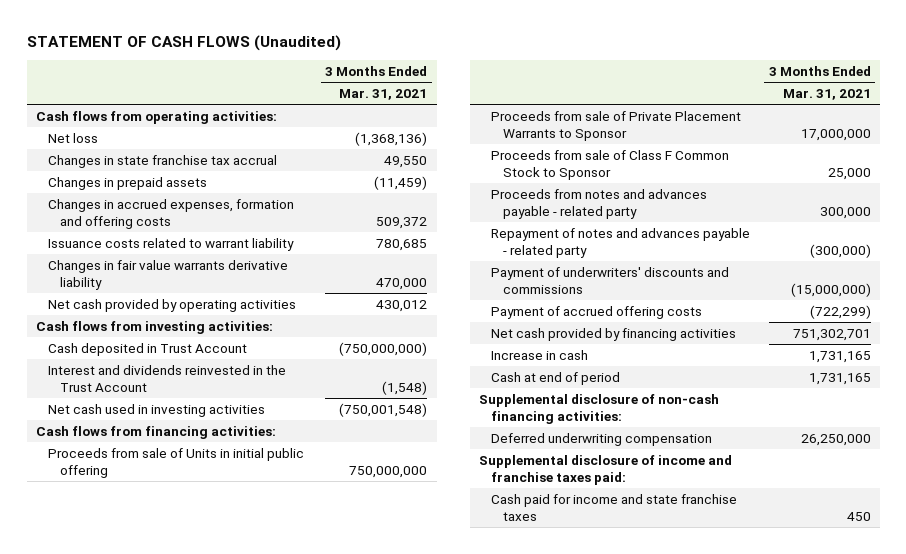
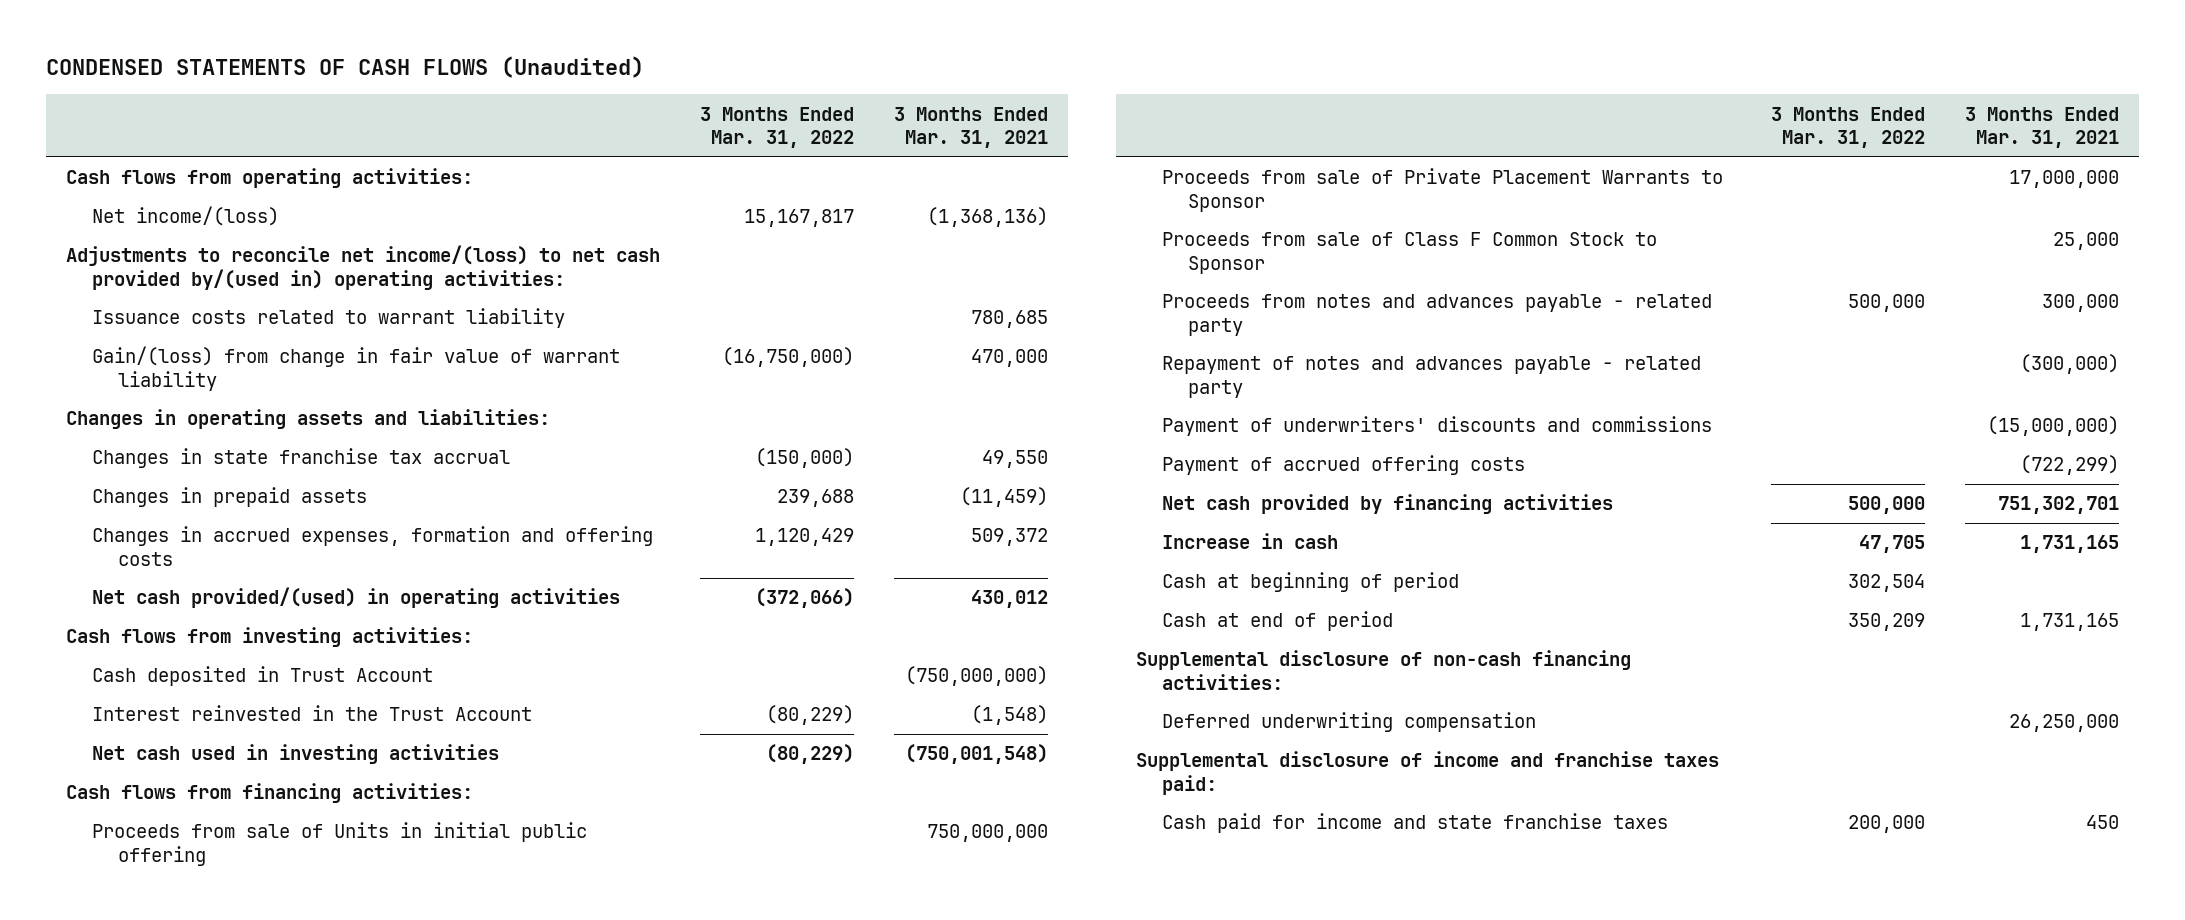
- STATEMENT OF CASH FLOWS (Unaudited)
+ CONDENSED STATEMENTS OF CASH FLOWS (Unaudited)
- | 3 Months Ended Mar. 31, 2021
+ | 3 Months Ended Mar. 31, 2022 | 3 Months Ended Mar. 31, 2021
- Net loss | (1,368,136)
+ Net income/(loss) | 15,167,817 | (1,368,136)
+ Adjustments to reconcile net income/(loss) to net cash provided by/(used in) operating activities:
moved up: Issuance costs related to warrant liability | | 780,685
+ Gain/(loss) from change in fair value of warrant liability | (16,750,000) | 470,000
+ Changes in operating assets and liabilities:
- Changes in fair value warrants derivative liability | 470,000
- Net cash provided by operating activities | 430,012
+ Net cash provided/(used) in operating activities | (372,066) | 430,012
- Interest and dividends reinvested in the Trust Account | (1,548)
+ Interest reinvested in the Trust Account | (80,229) | (1,548)
+ Cash at beginning of period | 302,504 |

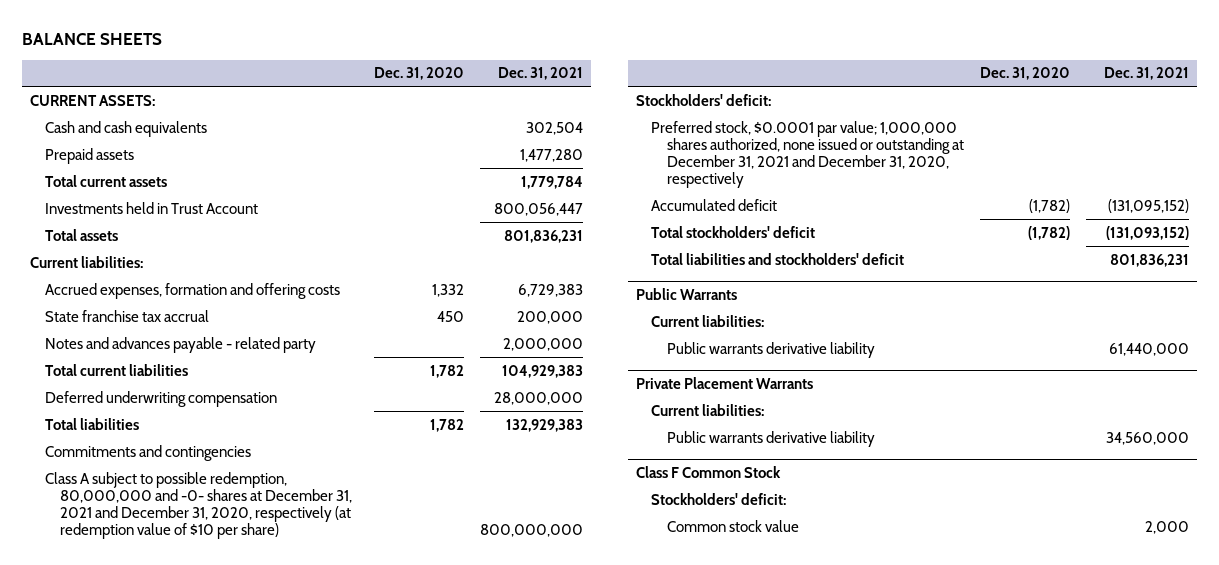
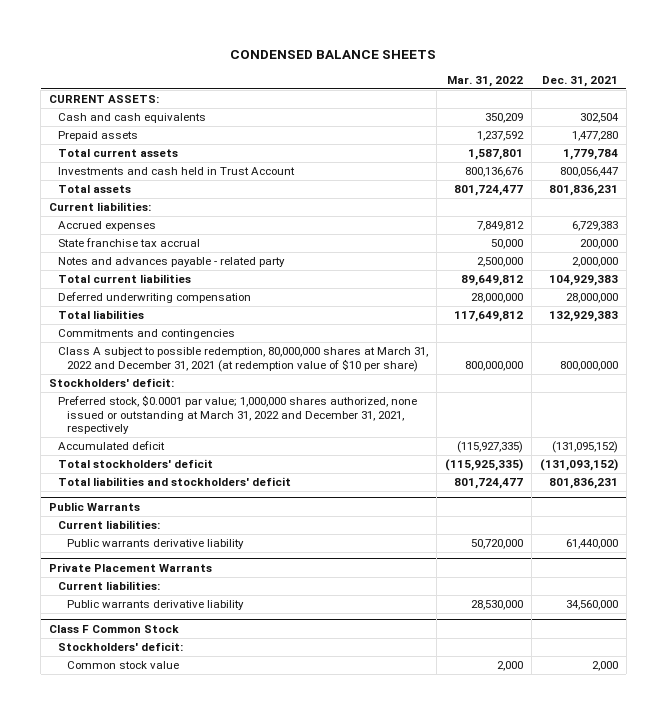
- BALANCE SHEETS
+ CONDENSED BALANCE SHEETS
- | Dec. 31, 2020 | Dec. 31, 2021
+ | Mar. 31, 2022 | Dec. 31, 2021
- Investments held in Trust Account | | 800,056,447
+ Investments and cash held in Trust Account | 800,136,676 | 800,056,447
- Accrued expenses, formation and offering costs | 1,332 | 6,729,383
+ Accrued expenses | 7,849,812 | 6,729,383
- Class A subject to possible redemption, 80,000,000 and -0- shares at December 31, 2021 and December 31, 2020, respectively (at redemption value of $10 per share) | | 800,000,000
+ Class A subject to possible redemption, 80,000,000 shares at March 31, 2022 and December 31, 2021 (at redemption value of $10 per share) | 800,000,000 | 800,000,000
- Preferred stock, $0.0001 par value; 1,000,000 shares authorized, none issued or outstanding at December 31, 2021 and December 31, 2020, respectively
+ Preferred stock, $0.0001 par value; 1,000,000 shares authorized, none issued or outstanding at March 31, 2022 and December 31, 2021, respectively

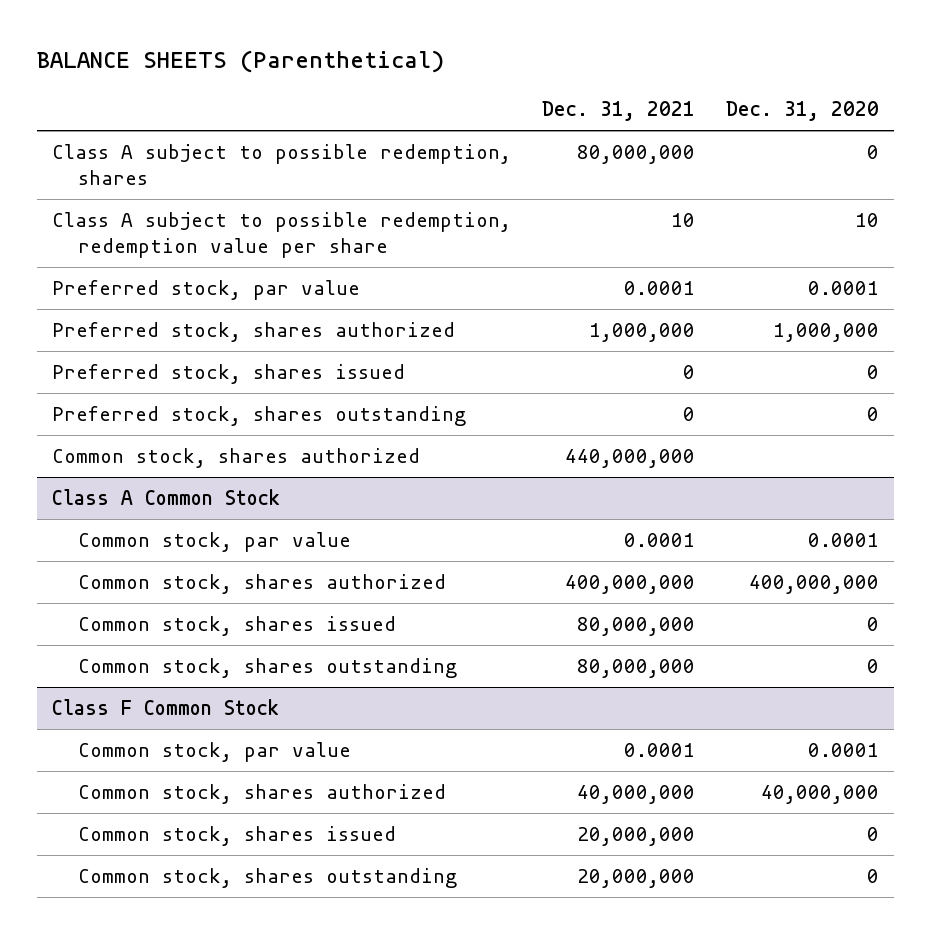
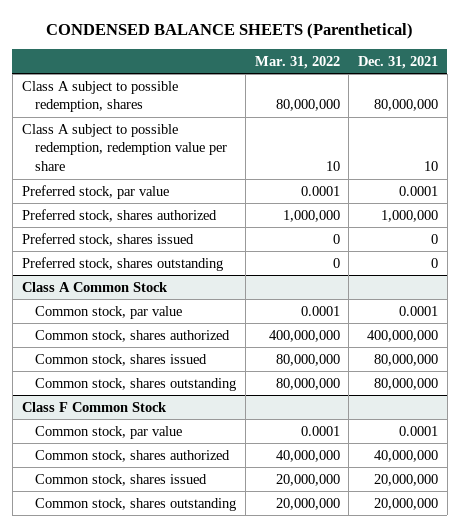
- BALANCE SHEETS (Parenthetical)
+ CONDENSED BALANCE SHEETS (Parenthetical)
- | Dec. 31, 2021 | Dec. 31, 2020
+ | Mar. 31, 2022 | Dec. 31, 2021
- Common stock, shares authorized | 440,000,000 |

